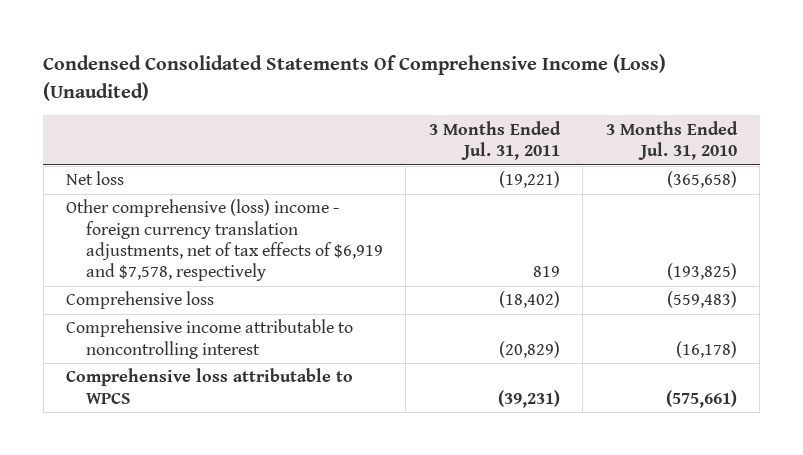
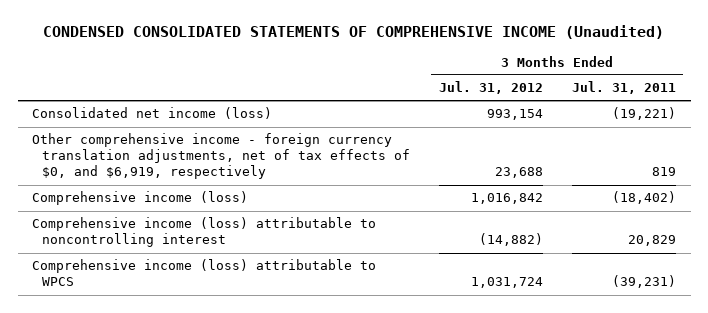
- Condensed Consolidated Statements Of Comprehensive Income (Loss) (Unaudited)
+ CONDENSED CONSOLIDATED STATEMENTS OF COMPREHENSIVE INCOME (Unaudited)
- | 3 Months Ended Jul. 31, 2011 | 3 Months Ended Jul. 31, 2010
+ | 3 Months Ended Jul. 31, 2012 | 3 Months Ended Jul. 31, 2011
- Net loss | (19,221) | (365,658)
- Other comprehensive (loss) income - foreign currency translation adjustments, net of tax effects of $6,919 and $7,578, respectively | 819 | (193,825)
- Comprehensive loss | (18,402) | (559,483)
- Comprehensive income attributable to noncontrolling interest | (20,829) | (16,178)
- Comprehensive loss attributable to WPCS | (39,231) | (575,661)
+ Consolidated net income (loss) | 993,154 | (19,221)
+ Other comprehensive income - foreign currency translation adjustments, net of tax effects of $0, and $6,919, respectively | 23,688 | 819
+ Comprehensive income (loss) | 1,016,842 | (18,402)
+ Comprehensive income (loss) attributable to noncontrolling interest | (14,882) | 20,829
+ Comprehensive income (loss) attributable to WPCS | 1,031,724 | (39,231)

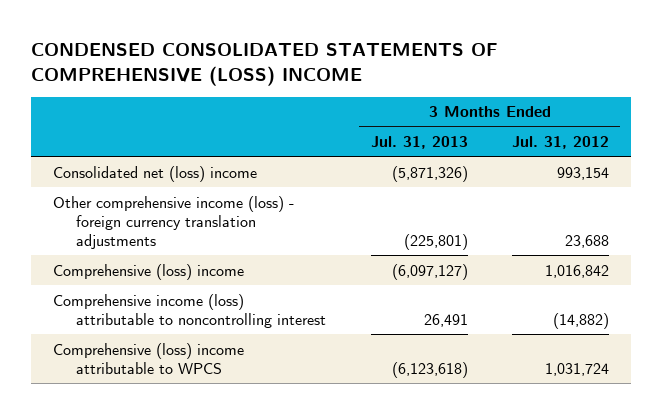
- CONDENSED CONSOLIDATED STATEMENTS OF COMPREHENSIVE INCOME (Unaudited)
+ CONDENSED CONSOLIDATED STATEMENTS OF COMPREHENSIVE (LOSS) INCOME
- | 3 Months Ended Jul. 31, 2012 | 3 Months Ended Jul. 31, 2011
+ | 3 Months Ended Jul. 31, 2013 | 3 Months Ended Jul. 31, 2012
- Consolidated net income (loss) | 993,154 | (19,221)
- Other comprehensive income - foreign currency translation adjustments, net of tax effects of $0, and $6,919, respectively | 23,688 | 819
- Comprehensive income (loss) | 1,016,842 | (18,402)
+ Consolidated net (loss) income | (5,871,326) | 993,154
+ Other comprehensive income (loss) - foreign currency translation adjustments | (225,801) | 23,688
+ Comprehensive (loss) income | (6,097,127) | 1,016,842
- Comprehensive income (loss) attributable to WPCS | 1,031,724 | (39,231)
+ Comprehensive (loss) income attributable to WPCS | (6,123,618) | 1,031,724

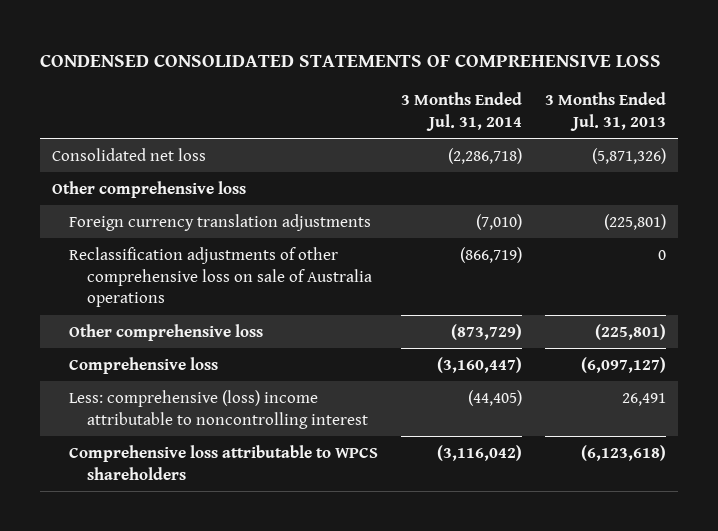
- CONDENSED CONSOLIDATED STATEMENTS OF COMPREHENSIVE (LOSS) INCOME
+ CONDENSED CONSOLIDATED STATEMENTS OF COMPREHENSIVE LOSS
- | 3 Months Ended Jul. 31, 2013 | 3 Months Ended Jul. 31, 2012
+ | 3 Months Ended Jul. 31, 2014 | 3 Months Ended Jul. 31, 2013
- Consolidated net (loss) income | (5,871,326) | 993,154
- Other comprehensive income (loss) - foreign currency translation adjustments | (225,801) | 23,688
- Comprehensive (loss) income | (6,097,127) | 1,016,842
- Comprehensive income (loss) attributable to noncontrolling interest | 26,491 | (14,882)
- Comprehensive (loss) income attributable to WPCS | (6,123,618) | 1,031,724
+ Consolidated net loss | (2,286,718) | (5,871,326)
+ Other comprehensive loss
+ Foreign currency translation adjustments | (7,010) | (225,801)
+ Reclassification adjustments of other comprehensive loss on sale of Australia operations | (866,719) | 0
+ Other comprehensive loss | (873,729) | (225,801)
+ Comprehensive loss | (3,160,447) | (6,097,127)
+ Less: comprehensive (loss) income attributable to noncontrolling interest | (44,405) | 26,491
+ Comprehensive loss attributable to WPCS shareholders | (3,116,042) | (6,123,618)

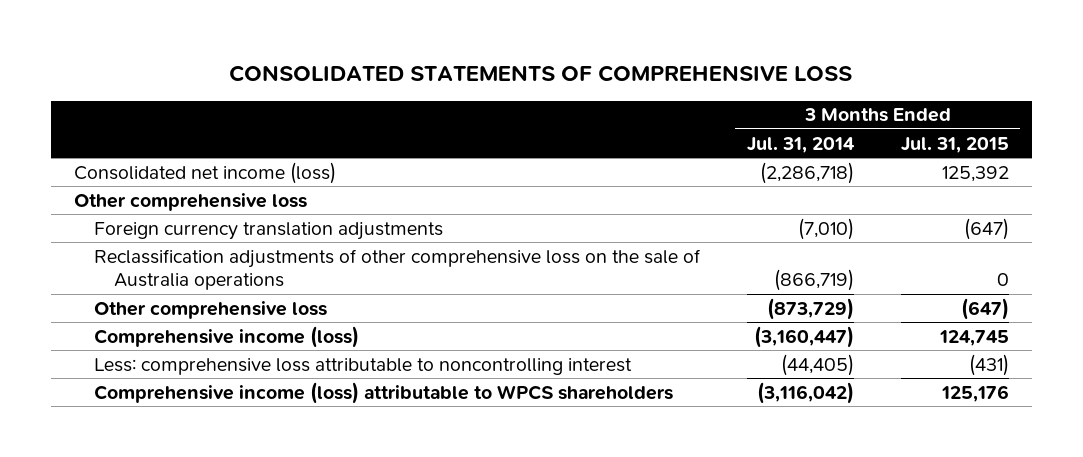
- CONDENSED CONSOLIDATED STATEMENTS OF COMPREHENSIVE LOSS
+ CONSOLIDATED STATEMENTS OF COMPREHENSIVE LOSS
- | 3 Months Ended Jul. 31, 2014 | 3 Months Ended Jul. 31, 2013
+ | 3 Months Ended Jul. 31, 2014 | 3 Months Ended Jul. 31, 2015
- Consolidated net loss | (2,286,718) | (5,871,326)
+ Consolidated net income (loss) | (2,286,718) | 125,392
- Reclassification adjustments of other comprehensive loss on sale of Australia operations | (866,719) | 0
+ Reclassification adjustments of other comprehensive loss on the sale of Australia operations | (866,719) | 0
- Comprehensive loss | (3,160,447) | (6,097,127)
- Less: comprehensive (loss) income attributable to noncontrolling interest | (44,405) | 26,491
- Comprehensive loss attributable to WPCS shareholders | (3,116,042) | (6,123,618)
+ Comprehensive income (loss) | (3,160,447) | 124,745
+ Less: comprehensive loss attributable to noncontrolling interest | (44,405) | (431)
+ Comprehensive income (loss) attributable to WPCS shareholders | (3,116,042) | 125,176

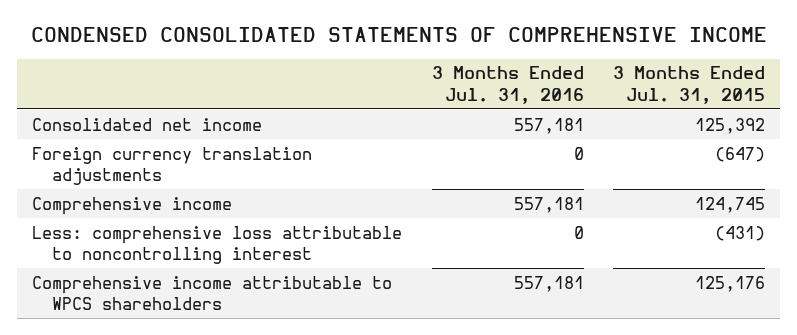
- CONSOLIDATED STATEMENTS OF COMPREHENSIVE LOSS
+ CONDENSED CONSOLIDATED STATEMENTS OF COMPREHENSIVE INCOME
- | 3 Months Ended Jul. 31, 2014 | 3 Months Ended Jul. 31, 2015
+ | 3 Months Ended Jul. 31, 2016 | 3 Months Ended Jul. 31, 2015
- Consolidated net income (loss) | (2,286,718) | 125,392
- Other comprehensive loss
+ Consolidated net income | 557,181 | 125,392
- Reclassification adjustments of other comprehensive loss on the sale of Australia operations | (866,719) | 0
- Other comprehensive loss | (873,729) | (647)
- Comprehensive income (loss) | (3,160,447) | 124,745
+ Comprehensive income | 557,181 | 124,745
- Comprehensive income (loss) attributable to WPCS shareholders | (3,116,042) | 125,176
+ Comprehensive income attributable to WPCS shareholders | 557,181 | 125,176

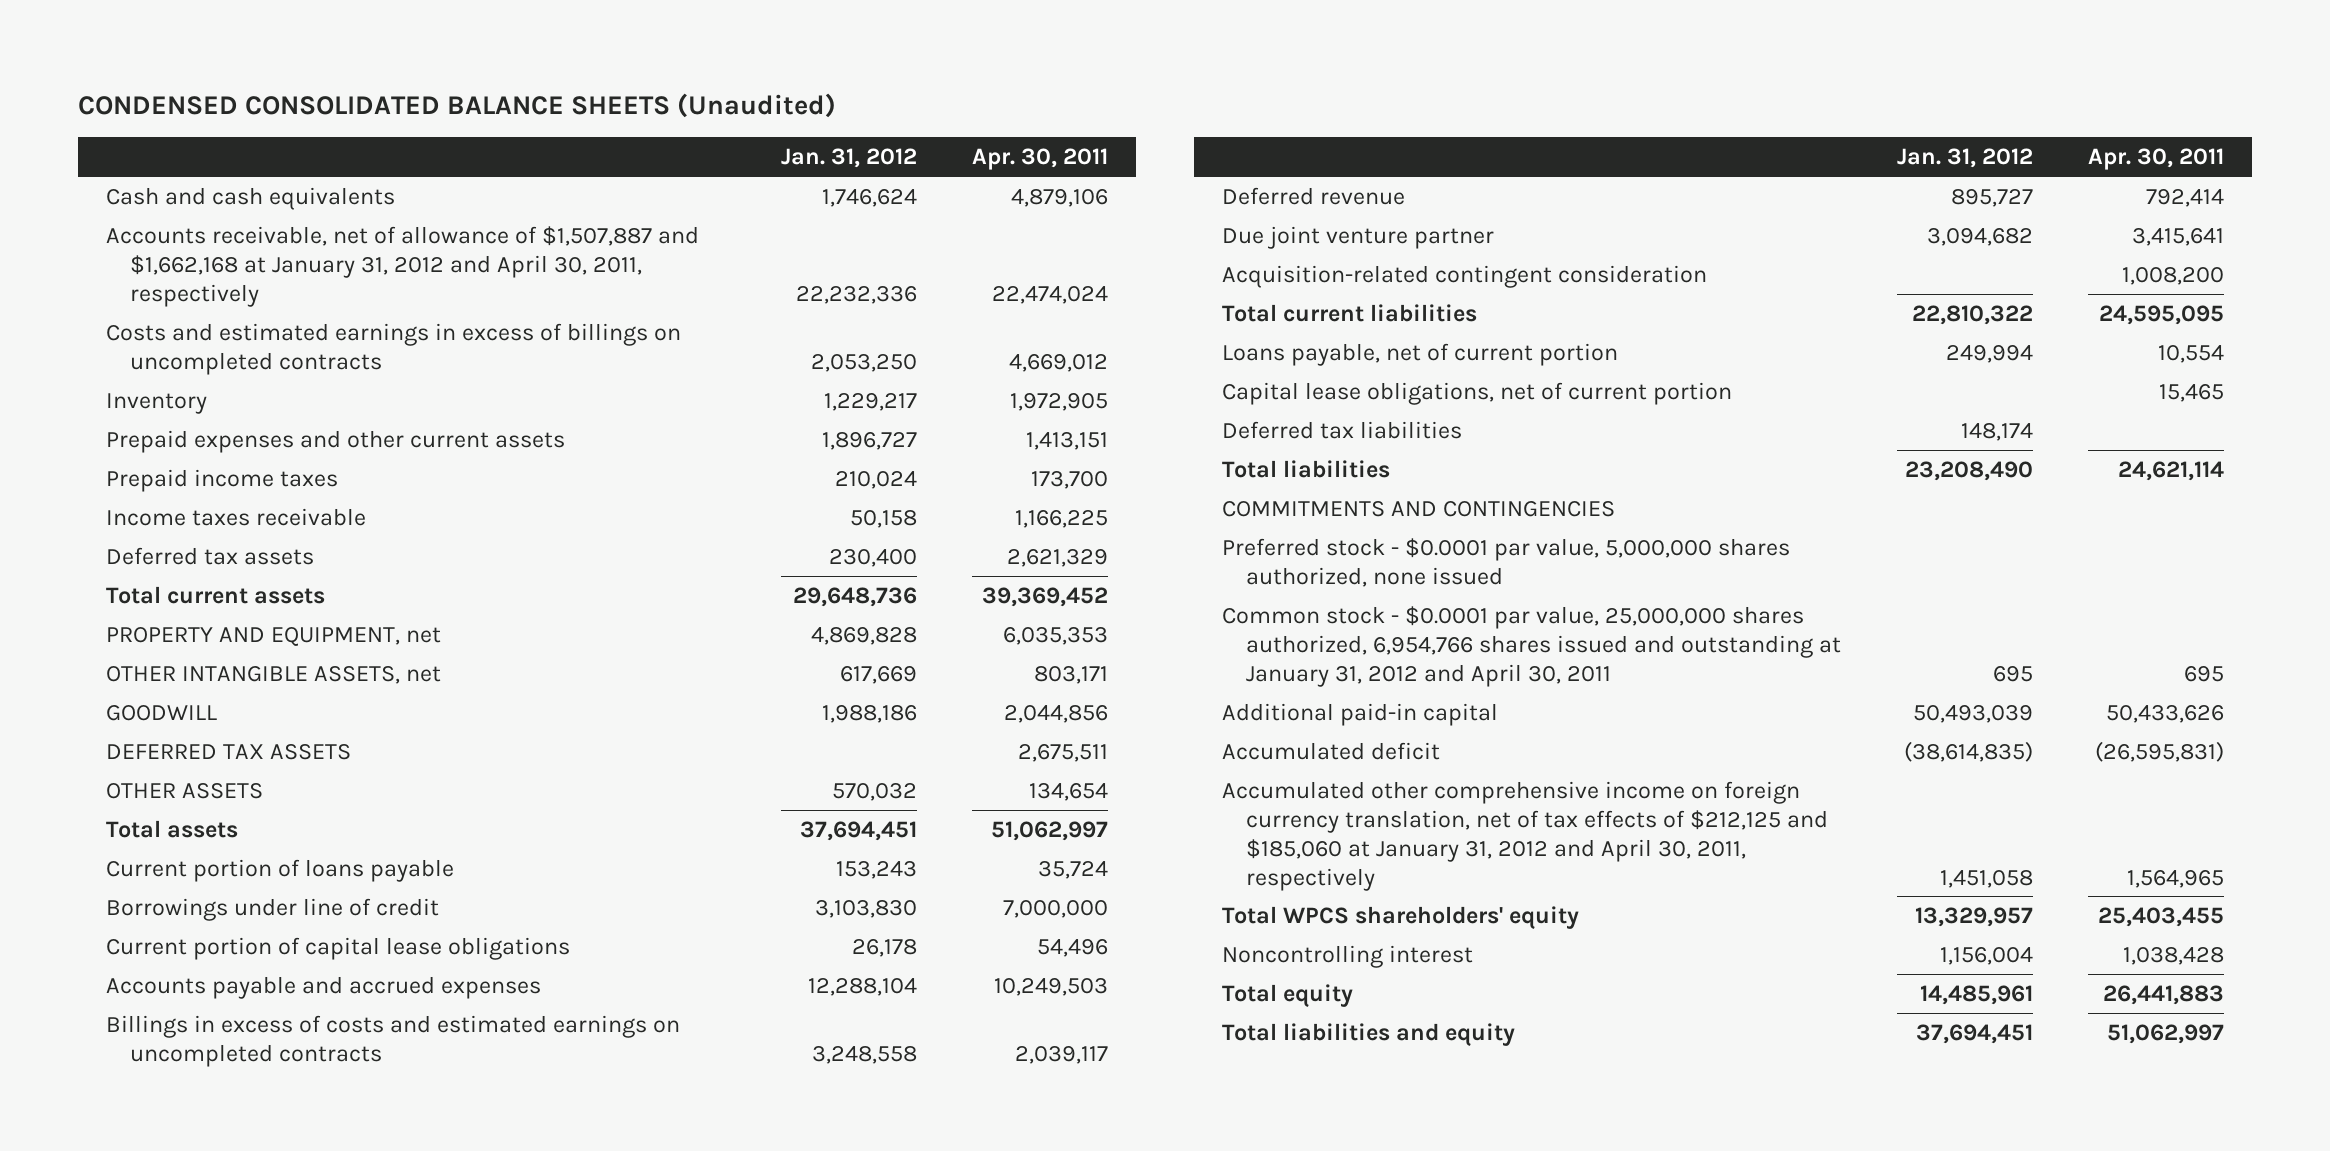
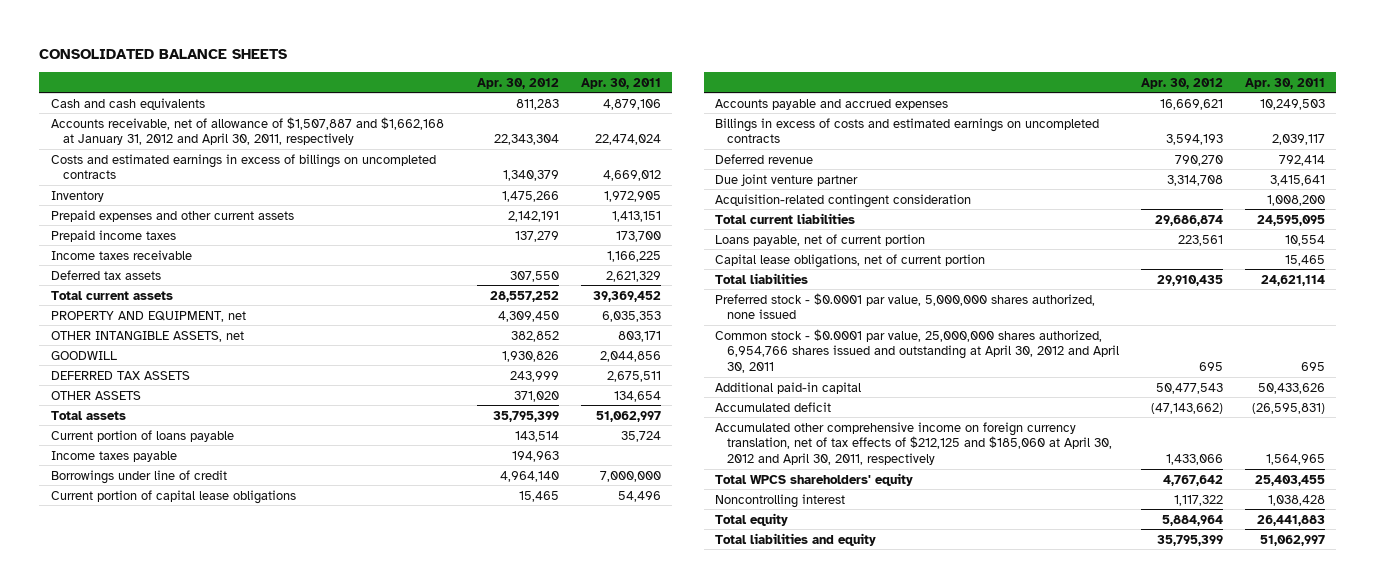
- CONDENSED CONSOLIDATED BALANCE SHEETS (Unaudited)
+ CONSOLIDATED BALANCE SHEETS
- | Jan. 31, 2012 | Apr. 30, 2011
+ | Apr. 30, 2012 | Apr. 30, 2011
+ Income taxes payable | 194,963 |
- Deferred tax liabilities | 148,174 |
- COMMITMENTS AND CONTINGENCIES
- Common stock - $0.0001 par value, 25,000,000 shares authorized, 6,954,766 shares issued and outstanding at January 31, 2012 and April 30, 2011 | 695 | 695
+ Common stock - $0.0001 par value, 25,000,000 shares authorized, 6,954,766 shares issued and outstanding at April 30, 2012 and April 30, 2011 | 695 | 695
- Accumulated other comprehensive income on foreign currency translation, net of tax effects of $212,125 and $185,060 at January 31, 2012 and April 30, 2011, respectively | 1,451,058 | 1,564,965
+ Accumulated other comprehensive income on foreign currency translation, net of tax effects of $212,125 and $185,060 at April 30, 2012 and April 30, 2011, respectively | 1,433,066 | 1,564,965

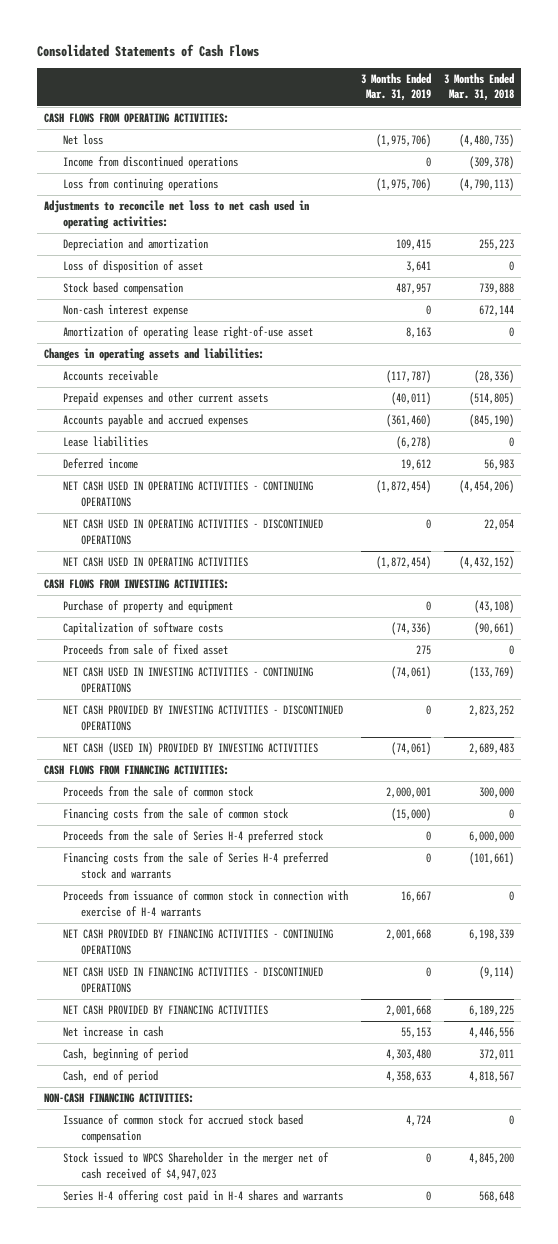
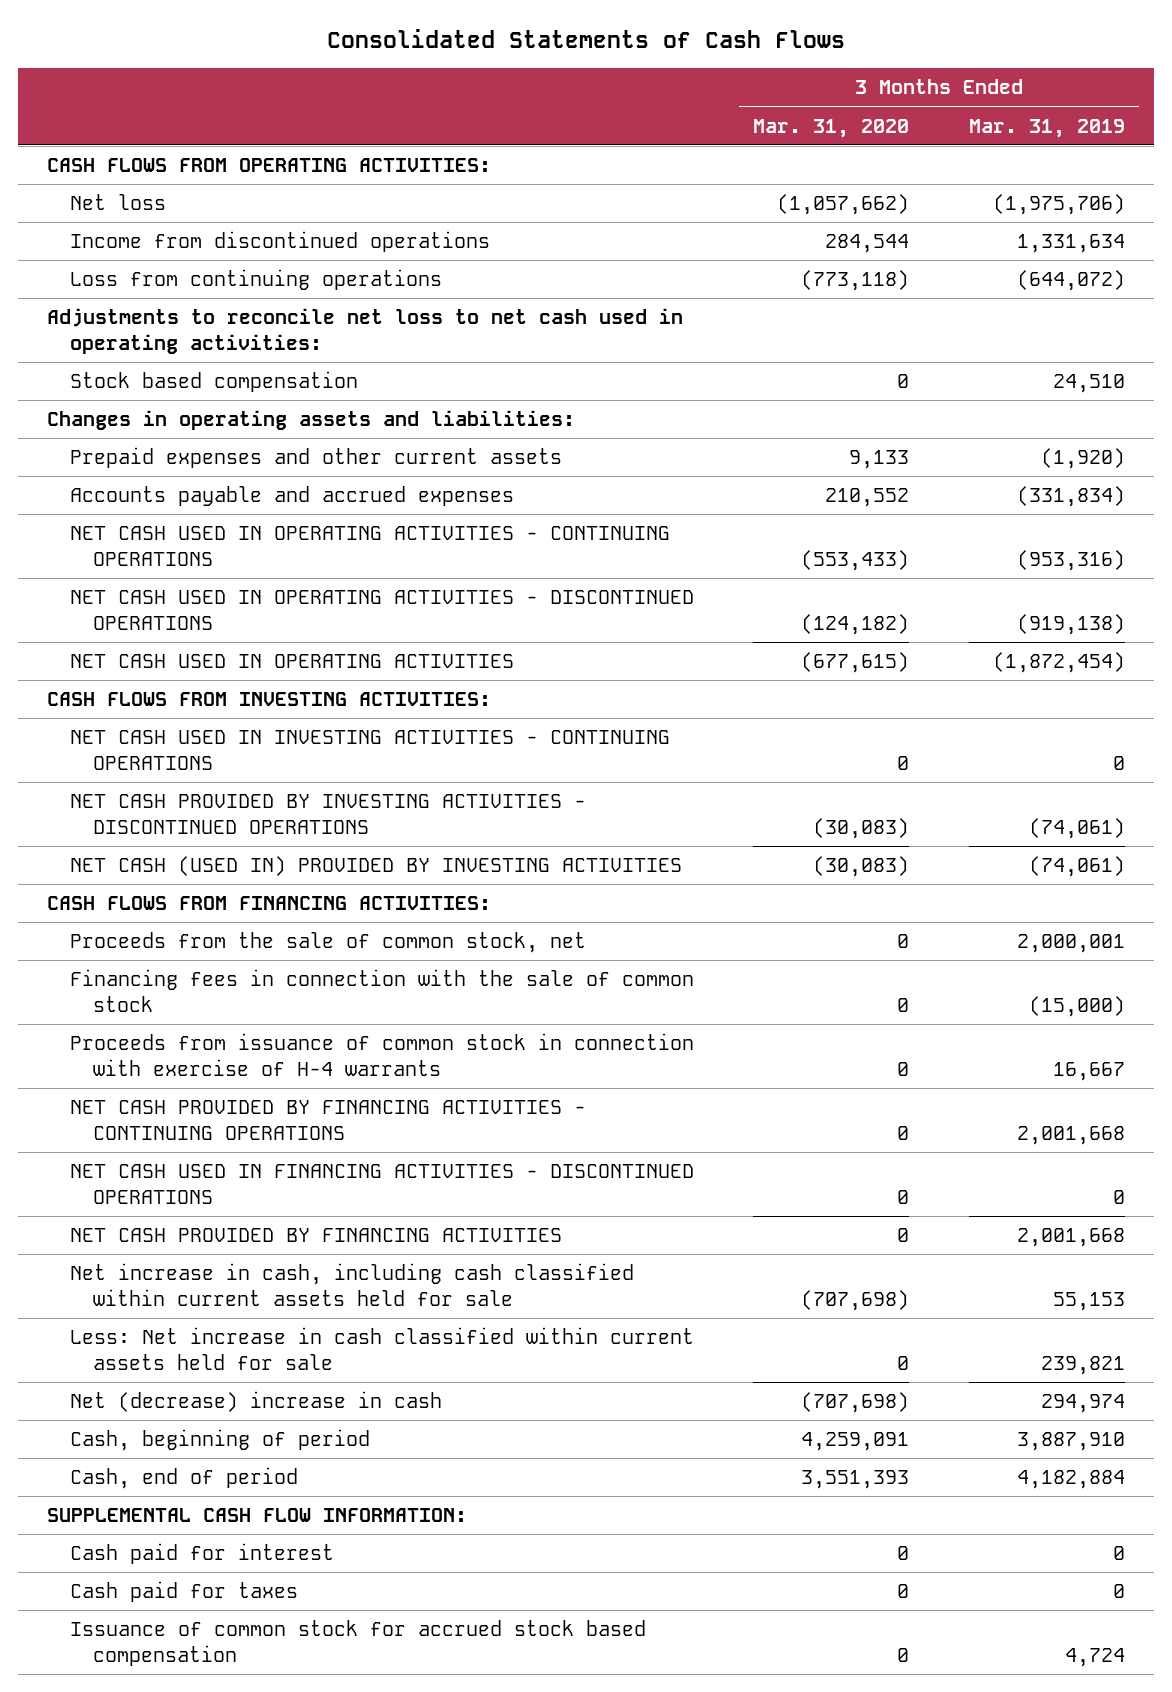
- | 3 Months Ended Mar. 31, 2019 | 3 Months Ended Mar. 31, 2018
+ | 3 Months Ended Mar. 31, 2020 | 3 Months Ended Mar. 31, 2019
- Income from discontinued operations | 0 | (309,378)
- Loss from continuing operations | (1,975,706) | (4,790,113)
+ Income from discontinued operations | 284,544 | 1,331,634
+ Loss from continuing operations | (773,118) | (644,072)
- Depreciation and amortization | 109,415 | 255,223
- Loss of disposition of asset | 3,641 | 0
- Stock based compensation | 487,957 | 739,888
- Non-cash interest expense | 0 | 672,144
- Amortization of operating lease right-of-use asset | 8,163 | 0
+ Stock based compensation | 0 | 24,510
- Accounts receivable | (117,787) | (28,336)
- Prepaid expenses and other current assets | (40,011) | (514,805)
- Accounts payable and accrued expenses | (361,460) | (845,190)
- Lease liabilities | (6,278) | 0
- Deferred income | 19,612 | 56,983
- NET CASH USED IN OPERATING ACTIVITIES - CONTINUING OPERATIONS | (1,872,454) | (4,454,206)
- NET CASH USED IN OPERATING ACTIVITIES - DISCONTINUED OPERATIONS | 0 | 22,054
+ Prepaid expenses and other current assets | 9,133 | (1,920)
+ Accounts payable and accrued expenses | 210,552 | (331,834)
+ NET CASH USED IN OPERATING ACTIVITIES - CONTINUING OPERATIONS | (553,433) | (953,316)
+ NET CASH USED IN OPERATING ACTIVITIES - DISCONTINUED OPERATIONS | (124,182) | (919,138)
- Purchase of property and equipment | 0 | (43,108)
- Capitalization of software costs | (74,336) | (90,661)
- Proceeds from sale of fixed asset | 275 | 0
- NET CASH USED IN INVESTING ACTIVITIES - CONTINUING OPERATIONS | (74,061) | (133,769)
- NET CASH PROVIDED BY INVESTING ACTIVITIES - DISCONTINUED OPERATIONS | 0 | 2,823,252
+ NET CASH USED IN INVESTING ACTIVITIES - CONTINUING OPERATIONS | 0 | 0
+ NET CASH PROVIDED BY INVESTING ACTIVITIES - DISCONTINUED OPERATIONS | (30,083) | (74,061)
- Proceeds from the sale of common stock | 2,000,001 | 300,000
- Financing costs from the sale of common stock | (15,000) | 0
- Proceeds from the sale of Series H-4 preferred stock | 0 | 6,000,000
- Financing costs from the sale of Series H-4 preferred stock and warrants | 0 | (101,661)
+ Proceeds from the sale of common stock, net | 0 | 2,000,001
+ Financing fees in connection with the sale of common stock | 0 | (15,000)
- Net increase in cash | 55,153 | 4,446,556
- Cash, beginning of period | 4,303,480 | 372,011
- Cash, end of period | 4,358,633 | 4,818,567
- NON-CASH FINANCING ACTIVITIES:
+ Net increase in cash, including cash classified within current assets held for sale | (707,698) | 55,153
+ Less: Net increase in cash classified within current assets held for sale | 0 | 239,821
+ Net (decrease) increase in cash | (707,698) | 294,974
+ Cash, beginning of period | 4,259,091 | 3,887,910
+ Cash, end of period | 3,551,393 | 4,182,884
+ SUPPLEMENTAL CASH FLOW INFORMATION:
+ Cash paid for interest | 0 | 0
+ Cash paid for taxes | 0 | 0
- Stock issued to WPCS Shareholder in the merger net of cash received of $4,947,023 | 0 | 4,845,200
- Series H-4 offering cost paid in H-4 shares and warrants | 0 | 568,648

